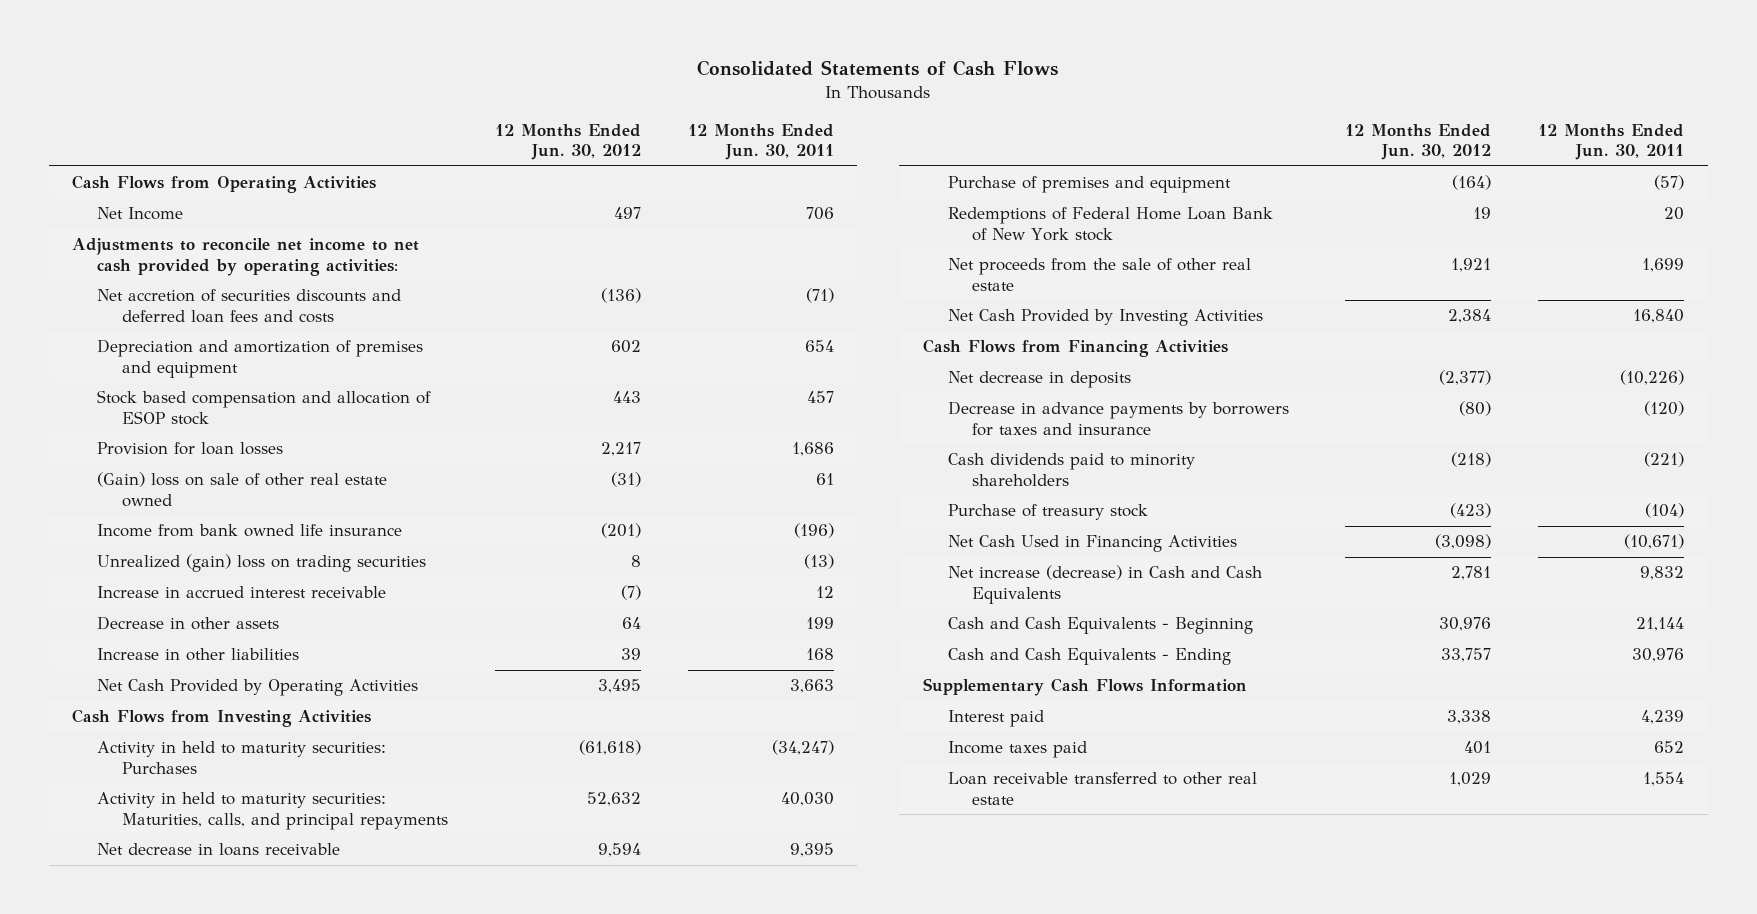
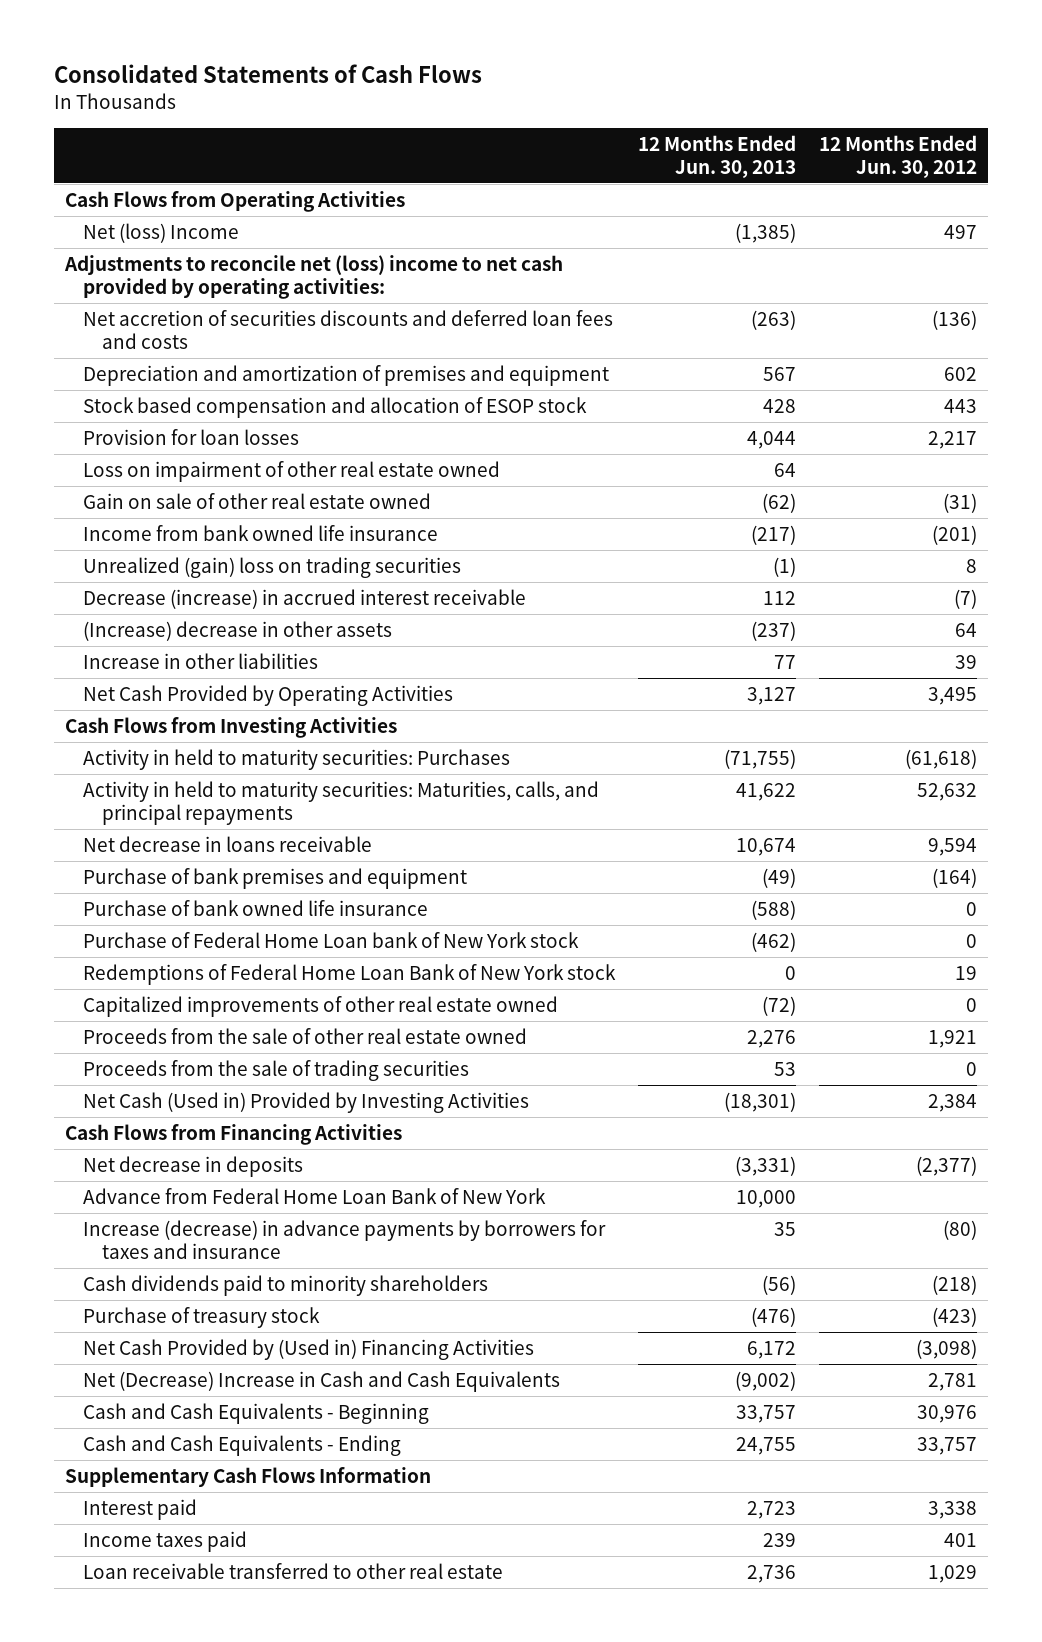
- | 12 Months Ended Jun. 30, 2012 | 12 Months Ended Jun. 30, 2011
+ | 12 Months Ended Jun. 30, 2013 | 12 Months Ended Jun. 30, 2012
- Net Income | 497 | 706
- Adjustments to reconcile net income to net cash provided by operating activities:
+ Net (loss) Income | (1,385) | 497
+ Adjustments to reconcile net (loss) income to net cash provided by operating activities:
- (Gain) loss on sale of other real estate owned | (31) | 61
+ Loss on impairment of other real estate owned | 64 |
+ Gain on sale of other real estate owned | (62) | (31)
- Increase in accrued interest receivable | (7) | 12
- Decrease in other assets | 64 | 199
+ Decrease (increase) in accrued interest receivable | 112 | (7)
+ (Increase) decrease in other assets | (237) | 64
- Purchase of premises and equipment | (164) | (57)
+ Purchase of bank premises and equipment | (49) | (164)
+ Purchase of bank owned life insurance | (588) | 0
+ Purchase of Federal Home Loan bank of New York stock | (462) | 0
- Net proceeds from the sale of other real estate | 1,921 | 1,699
- Net Cash Provided by Investing Activities | 2,384 | 16,840
+ Capitalized improvements of other real estate owned | (72) | 0
+ Proceeds from the sale of other real estate owned | 2,276 | 1,921
+ Proceeds from the sale of trading securities | 53 | 0
+ Net Cash (Used in) Provided by Investing Activities | (18,301) | 2,384
- Decrease in advance payments by borrowers for taxes and insurance | (80) | (120)
+ Advance from Federal Home Loan Bank of New York | 10,000 |
+ Increase (decrease) in advance payments by borrowers for taxes and insurance | 35 | (80)
- Net Cash Used in Financing Activities | (3,098) | (10,671)
- Net increase (decrease) in Cash and Cash Equivalents | 2,781 | 9,832
+ Net Cash Provided by (Used in) Financing Activities | 6,172 | (3,098)
+ Net (Decrease) Increase in Cash and Cash Equivalents | (9,002) | 2,781

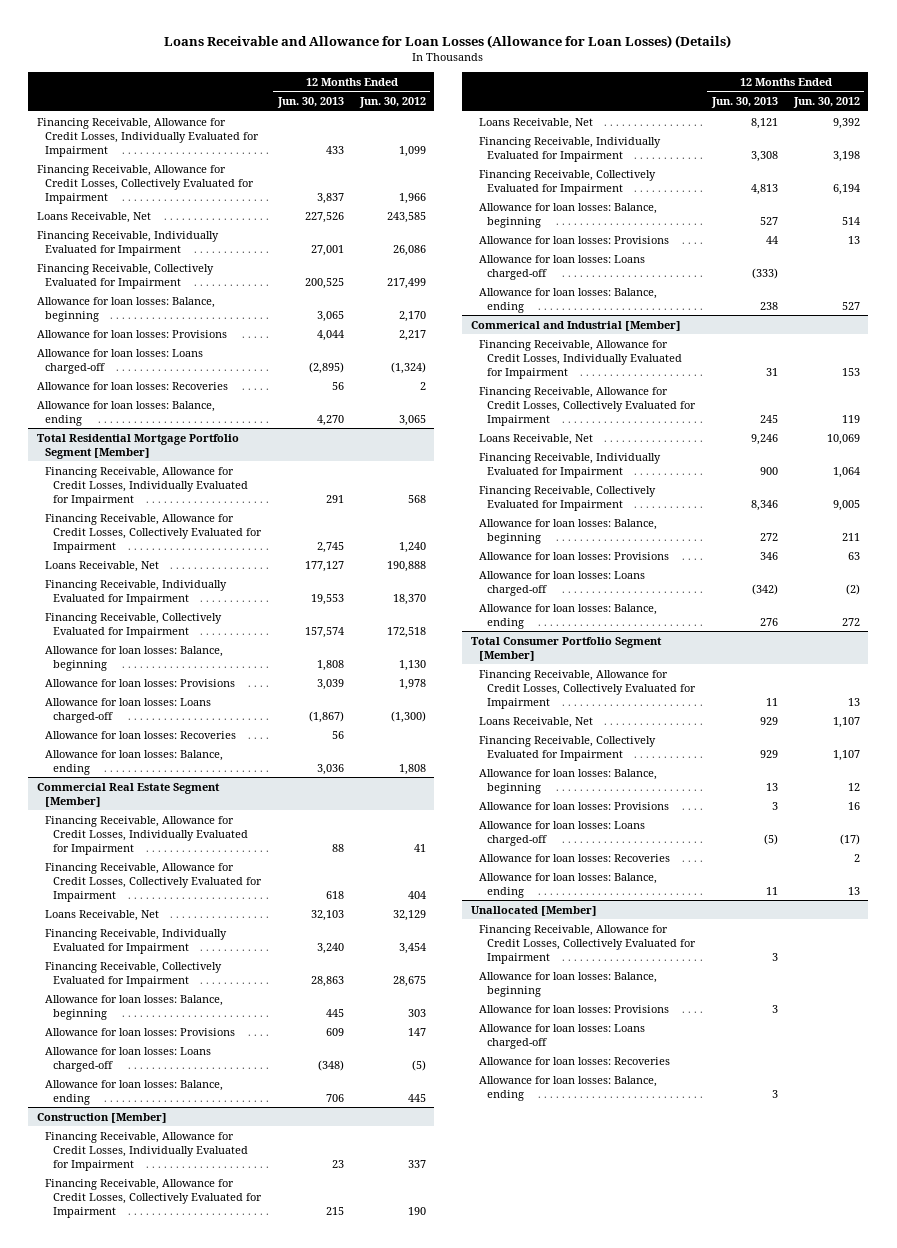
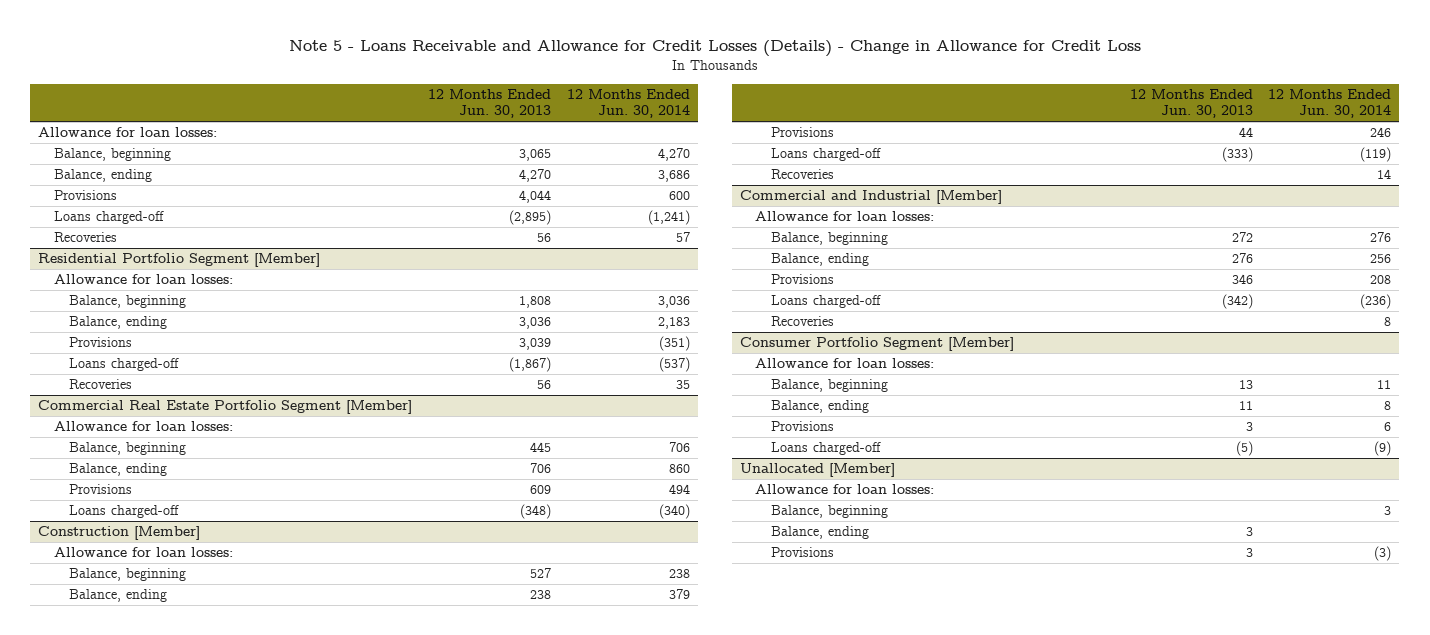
- Loans Receivable and Allowance for Loan Losses (Allowance for Loan Losses) (Details)
+ Note 5 - Loans Receivable and Allowance for Credit Losses (Details) - Change in Allowance for Credit Loss
- | 12 Months Ended Jun. 30, 2013 | 12 Months Ended Jun. 30, 2012
+ | 12 Months Ended Jun. 30, 2013 | 12 Months Ended Jun. 30, 2014
- Financing Receivable, Allowance for Credit Losses, Individually Evaluated for Impairment | 433 | 1,099
- Financing Receivable, Allowance for Credit Losses, Collectively Evaluated for Impairment | 3,837 | 1,966
- Loans Receivable, Net | 227,526 | 243,585
- Financing Receivable, Individually Evaluated for Impairment | 27,001 | 26,086
- Financing Receivable, Collectively Evaluated for Impairment | 200,525 | 217,499
- Allowance for loan losses: Balance, beginning | 3,065 | 2,170
- Allowance for loan losses: Provisions | 4,044 | 2,217
- Allowance for loan losses: Loans charged-off | (2,895) | (1,324)
- Allowance for loan losses: Recoveries | 56 | 2
- Allowance for loan losses: Balance, ending | 4,270 | 3,065
- Total Residential Mortgage Portfolio Segment [Member]
- Financing Receivable, Allowance for Credit Losses, Individually Evaluated for Impairment | 291 | 568
- Financing Receivable, Allowance for Credit Losses, Collectively Evaluated for Impairment | 2,745 | 1,240
- Loans Receivable, Net | 177,127 | 190,888
- Financing Receivable, Individually Evaluated for Impairment | 19,553 | 18,370
- Financing Receivable, Collectively Evaluated for Impairment | 157,574 | 172,518
- Allowance for loan losses: Balance, beginning | 1,808 | 1,130
- Allowance for loan losses: Provisions | 3,039 | 1,978
- Allowance for loan losses: Loans charged-off | (1,867) | (1,300)
- Allowance for loan losses: Recoveries | 56 |
- Allowance for loan losses: Balance, ending | 3,036 | 1,808
- Commercial Real Estate Segment [Member]
- Financing Receivable, Allowance for Credit Losses, Individually Evaluated for Impairment | 88 | 41
- Financing Receivable, Allowance for Credit Losses, Collectively Evaluated for Impairment | 618 | 404
- Loans Receivable, Net | 32,103 | 32,129
- Financing Receivable, Individually Evaluated for Impairment | 3,240 | 3,454
- Financing Receivable, Collectively Evaluated for Impairment | 28,863 | 28,675
- Allowance for loan losses: Balance, beginning | 445 | 303
- Allowance for loan losses: Provisions | 609 | 147
- Allowance for loan losses: Loans charged-off | (348) | (5)
- Allowance for loan losses: Balance, ending | 706 | 445
+ Allowance for loan losses:
+ Balance, beginning | 3,065 | 4,270
+ Balance, ending | 4,270 | 3,686
+ Provisions | 4,044 | 600
+ Loans charged-off | (2,895) | (1,241)
+ Recoveries | 56 | 57
+ Residential Portfolio Segment [Member]
+ Allowance for loan losses:
+ Balance, beginning | 1,808 | 3,036
+ Balance, ending | 3,036 | 2,183
+ Provisions | 3,039 | (351)
+ Loans charged-off | (1,867) | (537)
+ Recoveries | 56 | 35
+ Commercial Real Estate Portfolio Segment [Member]
+ Allowance for loan losses:
+ Balance, beginning | 445 | 706
+ Balance, ending | 706 | 860
+ Provisions | 609 | 494
+ Loans charged-off | (348) | (340)
@ Construction [Member]
- Financing Receivable, Allowance for Credit Losses, Individually Evaluated for Impairment | 23 | 337
- Financing Receivable, Allowance for Credit Losses, Collectively Evaluated for Impairment | 215 | 190
- Loans Receivable, Net | 8,121 | 9,392
- Financing Receivable, Individually Evaluated for Impairment | 3,308 | 3,198
- Financing Receivable, Collectively Evaluated for Impairment | 4,813 | 6,194
- Allowance for loan losses: Balance, beginning | 527 | 514
- Allowance for loan losses: Provisions | 44 | 13
- Allowance for loan losses: Loans charged-off | (333) |
- Allowance for loan losses: Balance, ending | 238 | 527
- Commerical and Industrial [Member]
- Financing Receivable, Allowance for Credit Losses, Individually Evaluated for Impairment | 31 | 153
- Financing Receivable, Allowance for Credit Losses, Collectively Evaluated for Impairment | 245 | 119
- Loans Receivable, Net | 9,246 | 10,069
- Financing Receivable, Individually Evaluated for Impairment | 900 | 1,064
- Financing Receivable, Collectively Evaluated for Impairment | 8,346 | 9,005
- Allowance for loan losses: Balance, beginning | 272 | 211
- Allowance for loan losses: Provisions | 346 | 63
- Allowance for loan losses: Loans charged-off | (342) | (2)
- Allowance for loan losses: Balance, ending | 276 | 272
- Total Consumer Portfolio Segment [Member]
- Financing Receivable, Allowance for Credit Losses, Collectively Evaluated for Impairment | 11 | 13
- Loans Receivable, Net | 929 | 1,107
- Financing Receivable, Collectively Evaluated for Impairment | 929 | 1,107
- Allowance for loan losses: Balance, beginning | 13 | 12
- Allowance for loan losses: Provisions | 3 | 16
- Allowance for loan losses: Loans charged-off | (5) | (17)
- Allowance for loan losses: Recoveries | | 2
- Allowance for loan losses: Balance, ending | 11 | 13
@ Construction [Member]
+ Allowance for loan losses:
+ Balance, beginning | 527 | 238
+ Balance, ending | 238 | 379
+ Provisions | 44 | 246
+ Loans charged-off | (333) | (119)
+ Recoveries | | 14
+ Commercial and Industrial [Member]
+ Allowance for loan losses:
+ Balance, beginning | 272 | 276
+ Balance, ending | 276 | 256
+ Provisions | 346 | 208
+ Loans charged-off | (342) | (236)
+ Recoveries | | 8
+ Consumer Portfolio Segment [Member]
+ Allowance for loan losses:
+ Balance, beginning | 13 | 11
+ Balance, ending | 11 | 8
+ Provisions | 3 | 6
+ Loans charged-off | (5) | (9)
@ Unallocated [Member]
- Financing Receivable, Allowance for Credit Losses, Collectively Evaluated for Impairment | 3 |
- Allowance for loan losses: Balance, beginning
- Allowance for loan losses: Provisions | 3 |
- Allowance for loan losses: Loans charged-off
- Allowance for loan losses: Recoveries
- Allowance for loan losses: Balance, ending | 3 |
+ Allowance for loan losses:
+ Balance, beginning | | 3
+ Balance, ending | 3 |
+ Provisions | 3 | (3)

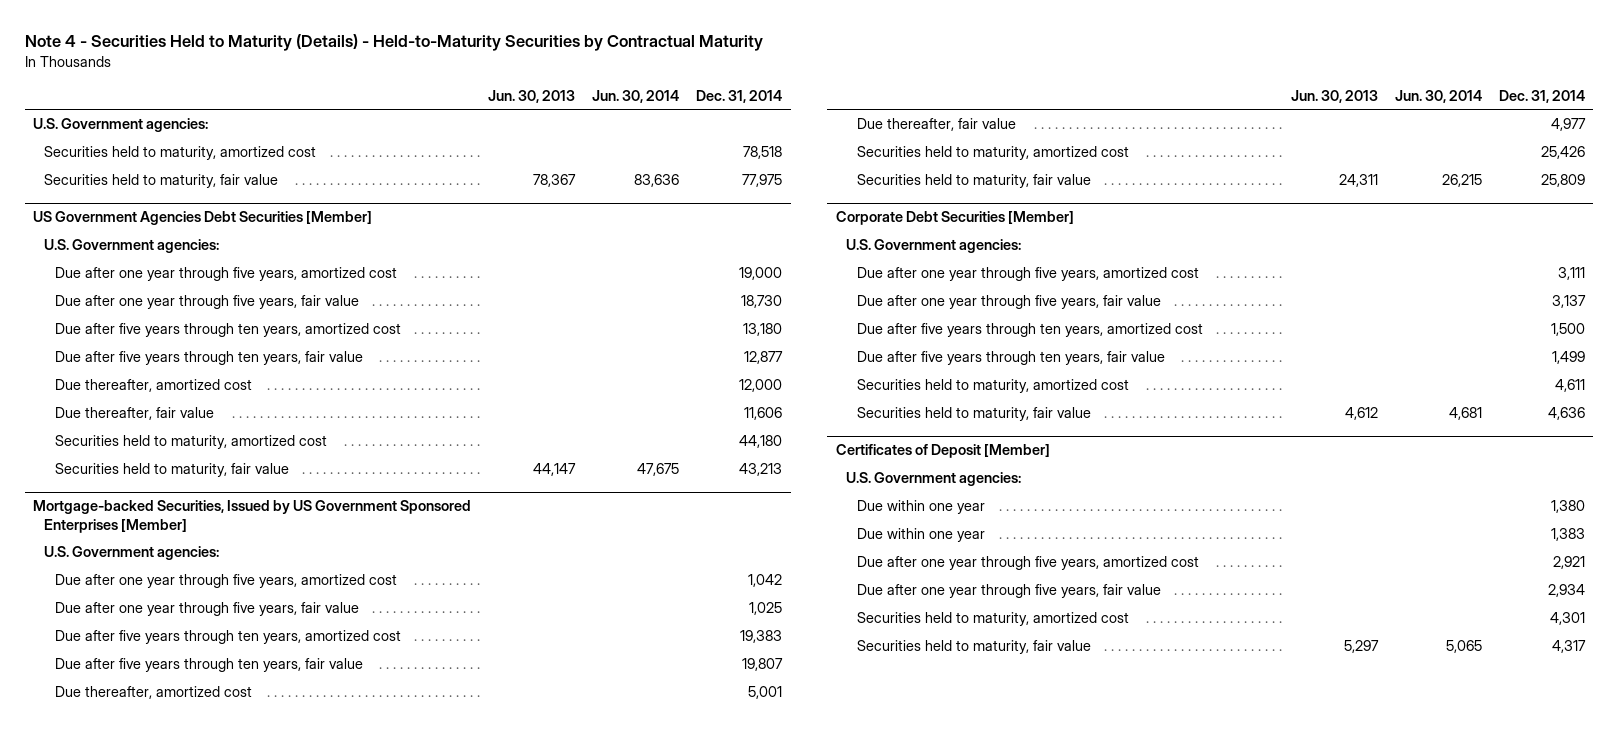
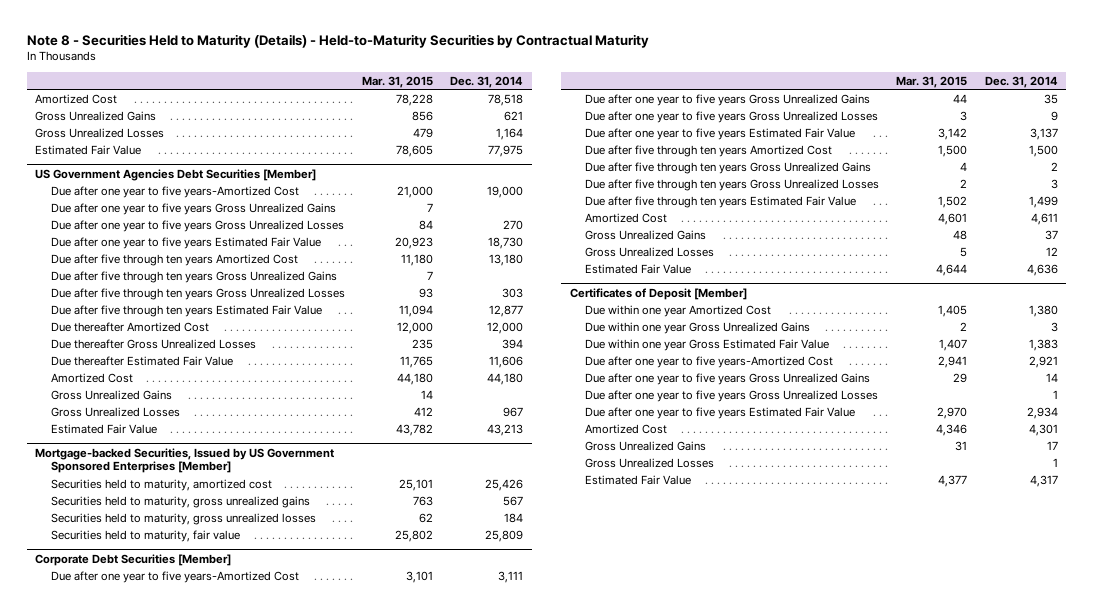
- Note 4 - Securities Held to Maturity (Details) - Held-to-Maturity Securities by Contractual Maturity
+ Note 8 - Securities Held to Maturity (Details) - Held-to-Maturity Securities by Contractual Maturity
- | Jun. 30, 2013 | Jun. 30, 2014 | Dec. 31, 2014
+ | Mar. 31, 2015 | Dec. 31, 2014
- U.S. Government agencies:
- Securities held to maturity, amortized cost | | | 78,518
- Securities held to maturity, fair value | 78,367 | 83,636 | 77,975
+ Amortized Cost | 78,228 | 78,518
+ Gross Unrealized Gains | 856 | 621
+ Gross Unrealized Losses | 479 | 1,164
+ Estimated Fair Value | 78,605 | 77,975
@ US Government Agencies Debt Securities [Member]
- U.S. Government agencies:
- Due after one year through five years, amortized cost | | | 19,000
- Due after one year through five years, fair value | | | 18,730
- Due after five years through ten years, amortized cost | | | 13,180
- Due after five years through ten years, fair value | | | 12,877
- Due thereafter, amortized cost | | | 12,000
- Due thereafter, fair value | | | 11,606
- Securities held to maturity, amortized cost | | | 44,180
- Securities held to maturity, fair value | 44,147 | 47,675 | 43,213
+ Due after one year to five years-Amortized Cost | 21,000 | 19,000
+ Due after one year to five years Gross Unrealized Gains | 7 |
+ Due after one year to five years Gross Unrealized Losses | 84 | 270
+ Due after one year to five years Estimated Fair Value | 20,923 | 18,730
+ Due after five through ten years Amortized Cost | 11,180 | 13,180
+ Due after five through ten years Gross Unrealized Gains | 7 |
+ Due after five through ten years Gross Unrealized Losses | 93 | 303
+ Due after five through ten years Estimated Fair Value | 11,094 | 12,877
+ Due thereafter Amortized Cost | 12,000 | 12,000
+ Due thereafter Gross Unrealized Losses | 235 | 394
+ Due thereafter Estimated Fair Value | 11,765 | 11,606
+ Amortized Cost | 44,180 | 44,180
+ Gross Unrealized Gains | 14 |
+ Gross Unrealized Losses | 412 | 967
+ Estimated Fair Value | 43,782 | 43,213
@ Mortgage-backed Securities, Issued by US Government Sponsored Enterprises [Member]
- U.S. Government agencies:
- Due after one year through five years, amortized cost | | | 1,042
- Due after one year through five years, fair value | | | 1,025
- Due after five years through ten years, amortized cost | | | 19,383
- Due after five years through ten years, fair value | | | 19,807
- Due thereafter, amortized cost | | | 5,001
- Due thereafter, fair value | | | 4,977
+ Securities held to maturity, gross unrealized gains | 763 | 567
+ Securities held to maturity, gross unrealized losses | 62 | 184
@ Corporate Debt Securities [Member]
- U.S. Government agencies:
- Due after one year through five years, amortized cost | | | 3,111
- Due after one year through five years, fair value | | | 3,137
- Due after five years through ten years, amortized cost | | | 1,500
- Due after five years through ten years, fair value | | | 1,499
- Securities held to maturity, amortized cost | | | 4,611
- Securities held to maturity, fair value | 4,612 | 4,681 | 4,636
+ Due after one year to five years-Amortized Cost | 3,101 | 3,111
+ Due after one year to five years Gross Unrealized Gains | 44 | 35
+ Due after one year to five years Gross Unrealized Losses | 3 | 9
+ Due after one year to five years Estimated Fair Value | 3,142 | 3,137
+ Due after five through ten years Amortized Cost | 1,500 | 1,500
+ Due after five through ten years Gross Unrealized Gains | 4 | 2
+ Due after five through ten years Gross Unrealized Losses | 2 | 3
+ Due after five through ten years Estimated Fair Value | 1,502 | 1,499
+ Amortized Cost | 4,601 | 4,611
+ Gross Unrealized Gains | 48 | 37
+ Gross Unrealized Losses | 5 | 12
+ Estimated Fair Value | 4,644 | 4,636
@ Certificates of Deposit [Member]
- U.S. Government agencies:
- Due within one year | | | 1,380
- Due within one year | | | 1,383
- Due after one year through five years, amortized cost | | | 2,921
- Due after one year through five years, fair value | | | 2,934
- Securities held to maturity, amortized cost | | | 4,301
- Securities held to maturity, fair value | 5,297 | 5,065 | 4,317
+ Due within one year Amortized Cost | 1,405 | 1,380
+ Due within one year Gross Unrealized Gains | 2 | 3
+ Due within one year Gross Estimated Fair Value | 1,407 | 1,383
+ Due after one year to five years-Amortized Cost | 2,941 | 2,921
+ Due after one year to five years Gross Unrealized Gains | 29 | 14
+ Due after one year to five years Gross Unrealized Losses | | 1
+ Due after one year to five years Estimated Fair Value | 2,970 | 2,934
+ Amortized Cost | 4,346 | 4,301
+ Gross Unrealized Gains | 31 | 17
+ Gross Unrealized Losses | | 1
+ Estimated Fair Value | 4,377 | 4,317

